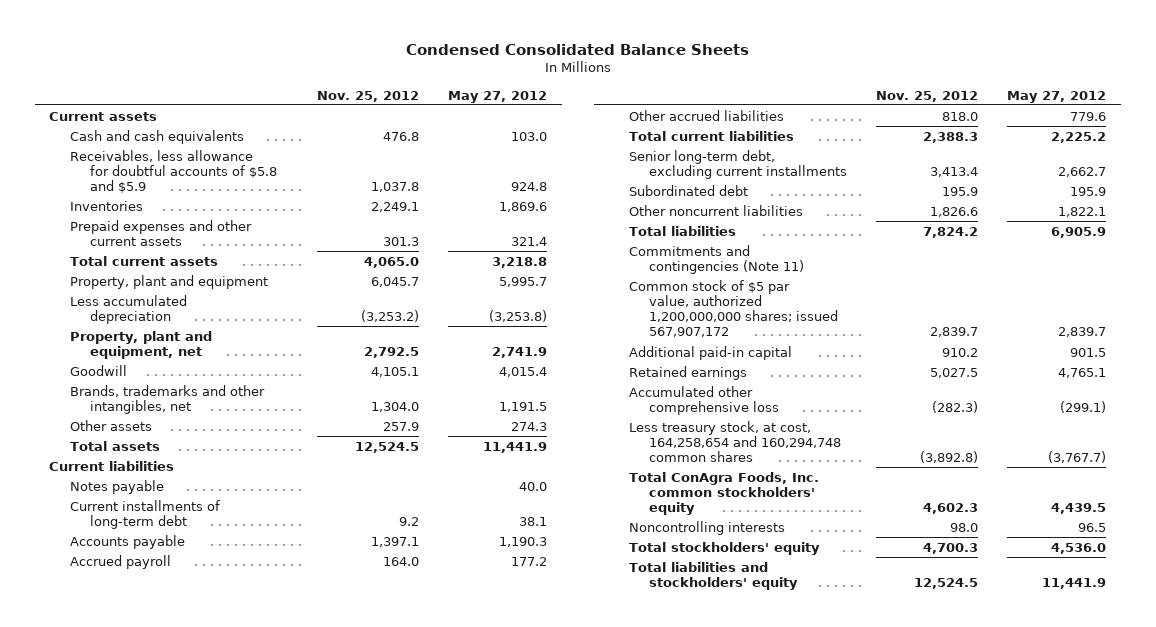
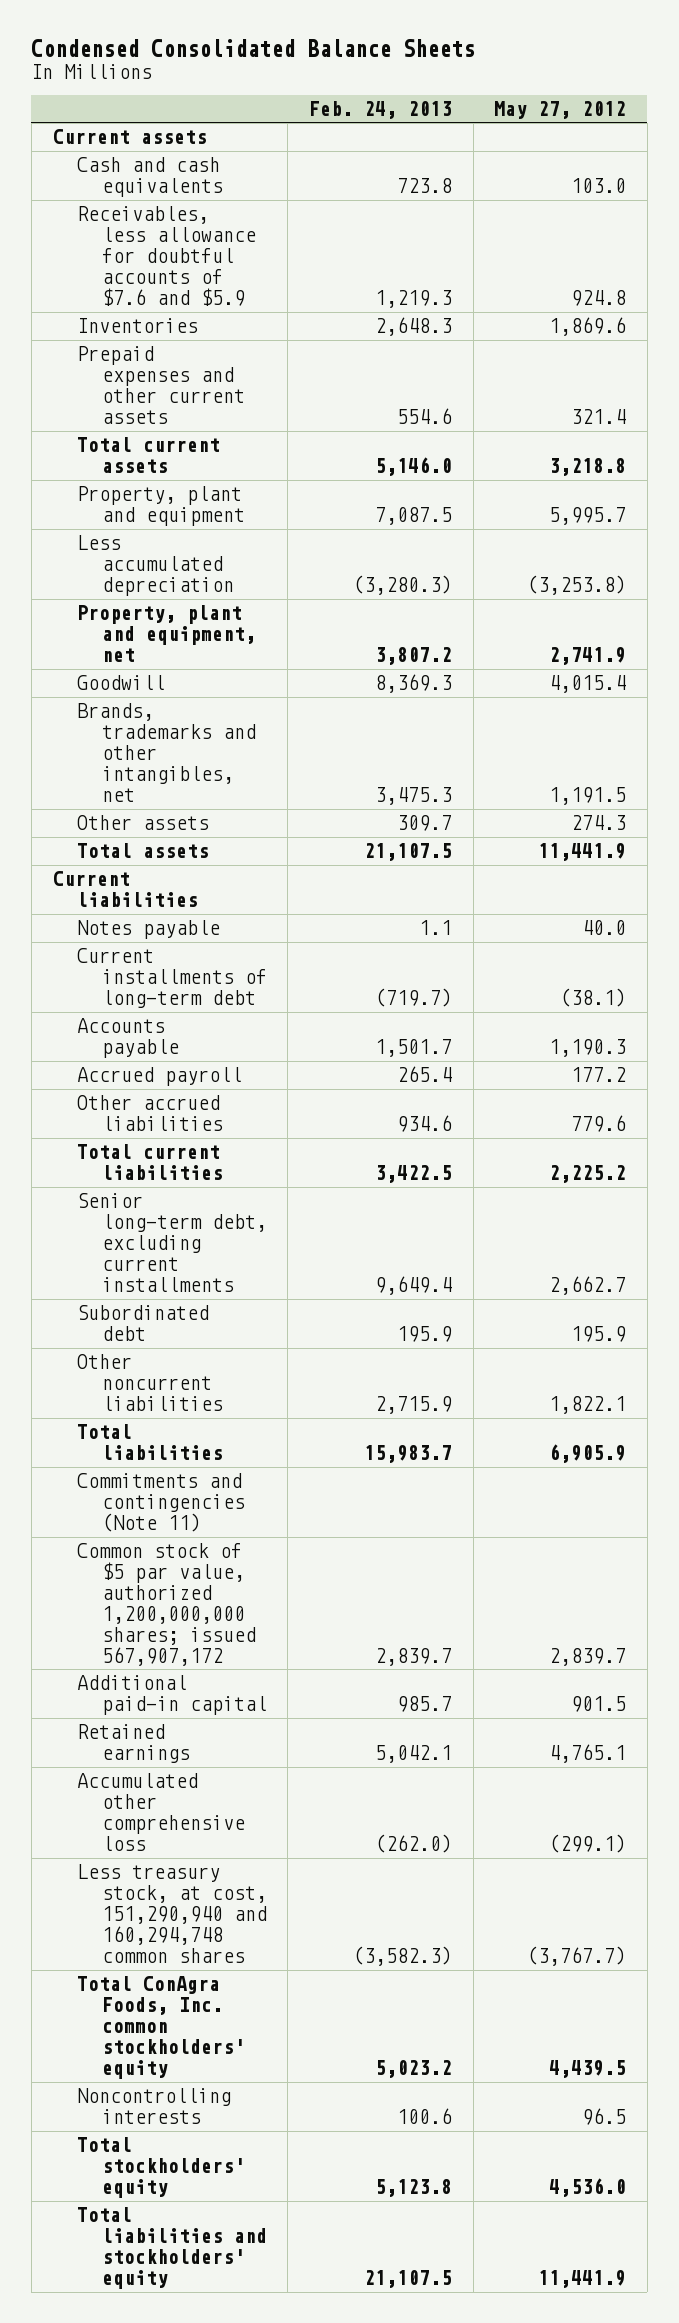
- | Nov. 25, 2012 | May 27, 2012
+ | Feb. 24, 2013 | May 27, 2012
- Receivables, less allowance for doubtful accounts of $5.8 and $5.9 | 1,037.8 | 924.8
+ Receivables, less allowance for doubtful accounts of $7.6 and $5.9 | 1,219.3 | 924.8
- Current installments of long-term debt | 9.2 | 38.1
+ Current installments of long-term debt | (719.7) | (38.1)
- Less treasury stock, at cost, 164,258,654 and 160,294,748 common shares | (3,892.8) | (3,767.7)
+ Less treasury stock, at cost, 151,290,940 and 160,294,748 common shares | (3,582.3) | (3,767.7)

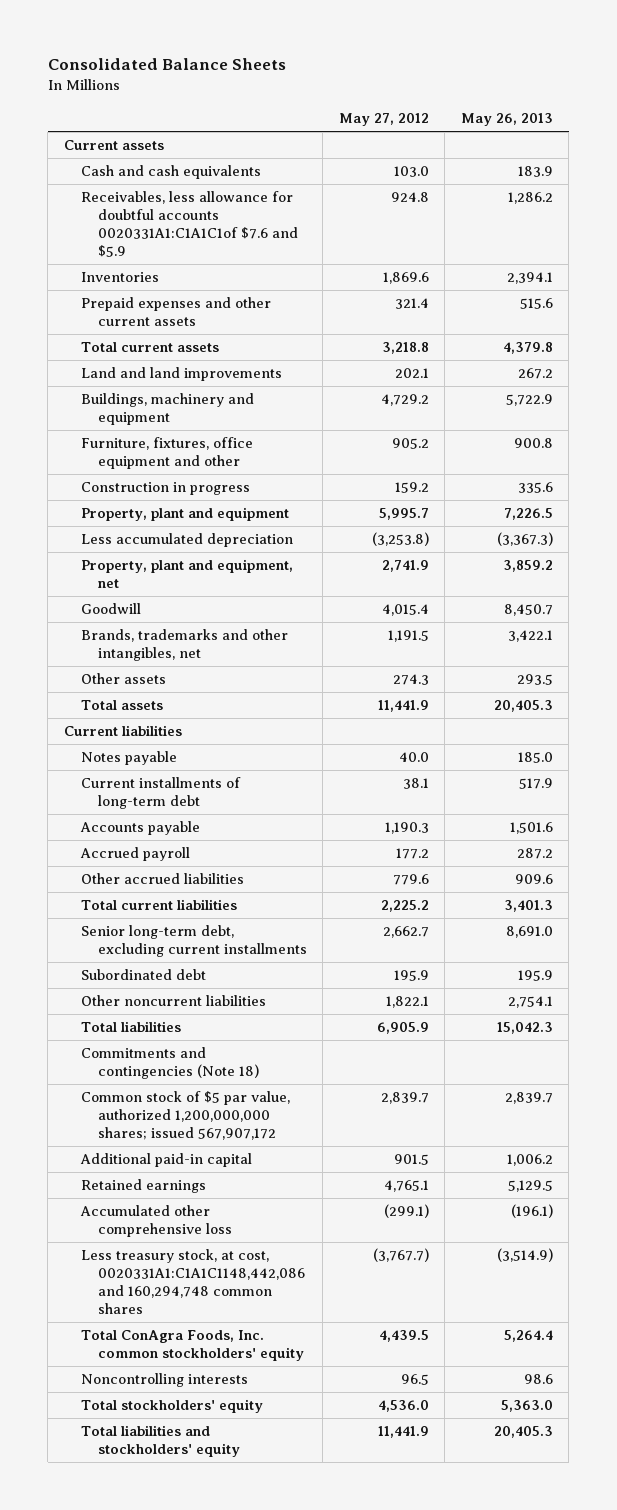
- Condensed Consolidated Balance Sheets
+ Consolidated Balance Sheets
- | Feb. 24, 2013 | May 27, 2012
+ | May 27, 2012 | May 26, 2013
- Receivables, less allowance for doubtful accounts of $7.6 and $5.9 | 1,219.3 | 924.8
+ Receivables, less allowance for doubtful accounts 0020331A1:C1A1C1of $7.6 and $5.9 | 924.8 | 1,286.2
+ Land and land improvements | 202.1 | 267.2
+ Buildings, machinery and equipment | 4,729.2 | 5,722.9
+ Furniture, fixtures, office equipment and other | 905.2 | 900.8
+ Construction in progress | 159.2 | 335.6
- Current installments of long-term debt | (719.7) | (38.1)
+ Current installments of long-term debt | 38.1 | 517.9
- Commitments and contingencies (Note 11)
+ Commitments and contingencies (Note 18)
- Less treasury stock, at cost, 151,290,940 and 160,294,748 common shares | (3,582.3) | (3,767.7)
+ Less treasury stock, at cost, 0020331A1:C1A1C1148,442,086 and 160,294,748 common shares | (3,767.7) | (3,514.9)

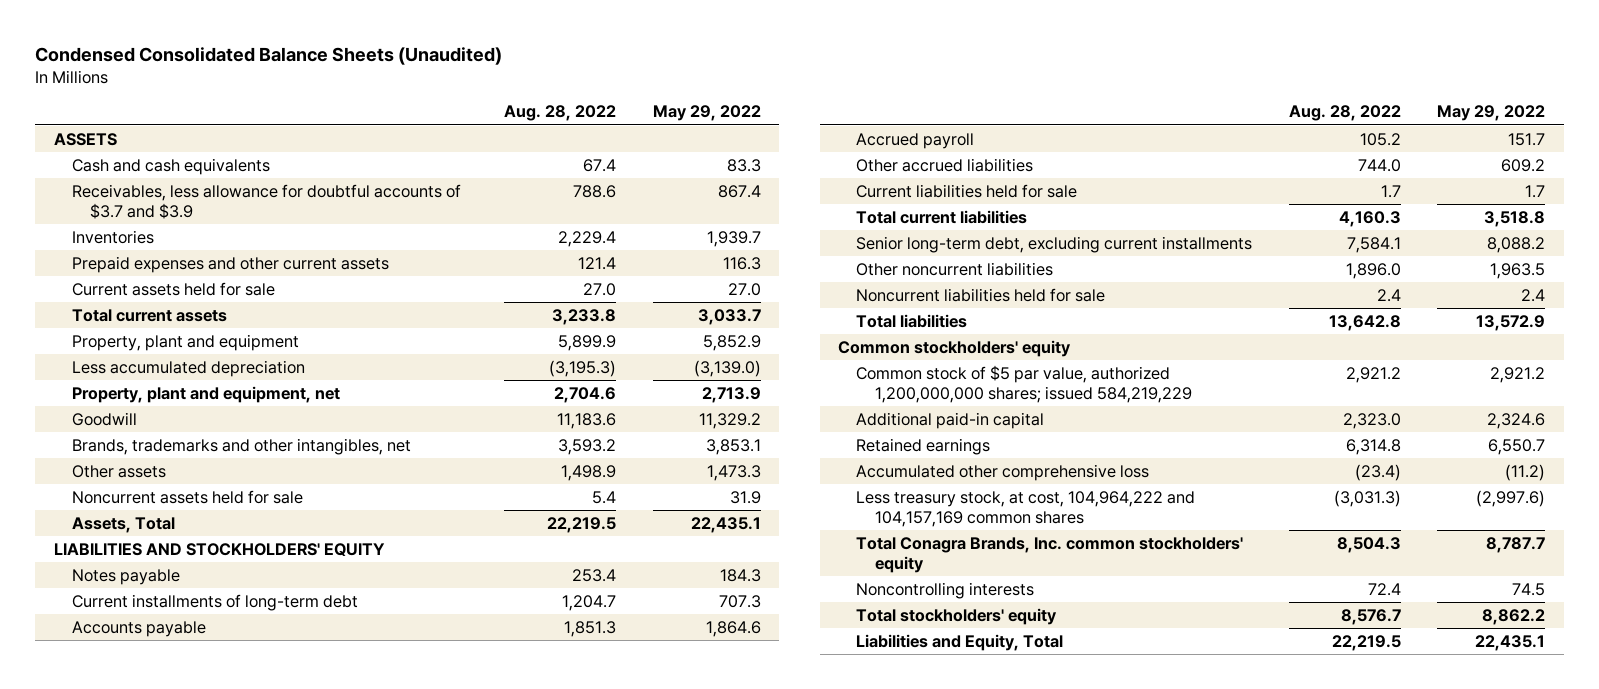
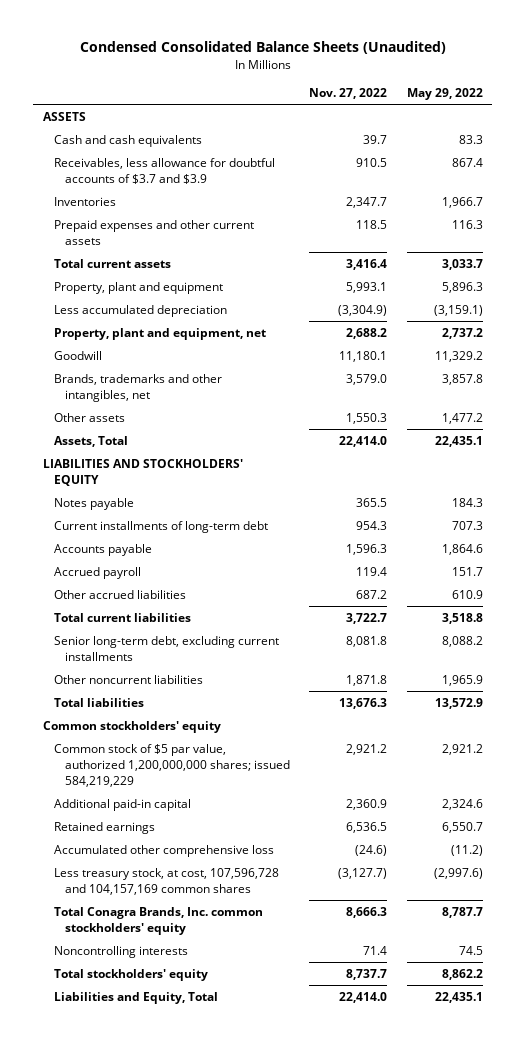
- | Aug. 28, 2022 | May 29, 2022
+ | Nov. 27, 2022 | May 29, 2022
- Inventories | 2,229.4 | 1,939.7
+ Inventories | 2,347.7 | 1,966.7
- Current assets held for sale | 27.0 | 27.0
- Property, plant and equipment | 5,899.9 | 5,852.9
- Less accumulated depreciation | (3,195.3) | (3,139.0)
- Property, plant and equipment, net | 2,704.6 | 2,713.9
+ Property, plant and equipment | 5,993.1 | 5,896.3
+ Less accumulated depreciation | (3,304.9) | (3,159.1)
+ Property, plant and equipment, net | 2,688.2 | 2,737.2
- Brands, trademarks and other intangibles, net | 3,593.2 | 3,853.1
- Other assets | 1,498.9 | 1,473.3
- Noncurrent assets held for sale | 5.4 | 31.9
+ Brands, trademarks and other intangibles, net | 3,579.0 | 3,857.8
+ Other assets | 1,550.3 | 1,477.2
- Other accrued liabilities | 744.0 | 609.2
- Current liabilities held for sale | 1.7 | 1.7
+ Other accrued liabilities | 687.2 | 610.9
- Other noncurrent liabilities | 1,896.0 | 1,963.5
- Noncurrent liabilities held for sale | 2.4 | 2.4
+ Other noncurrent liabilities | 1,871.8 | 1,965.9
- Less treasury stock, at cost, 104,964,222 and 104,157,169 common shares | (3,031.3) | (2,997.6)
+ Less treasury stock, at cost, 107,596,728 and 104,157,169 common shares | (3,127.7) | (2,997.6)

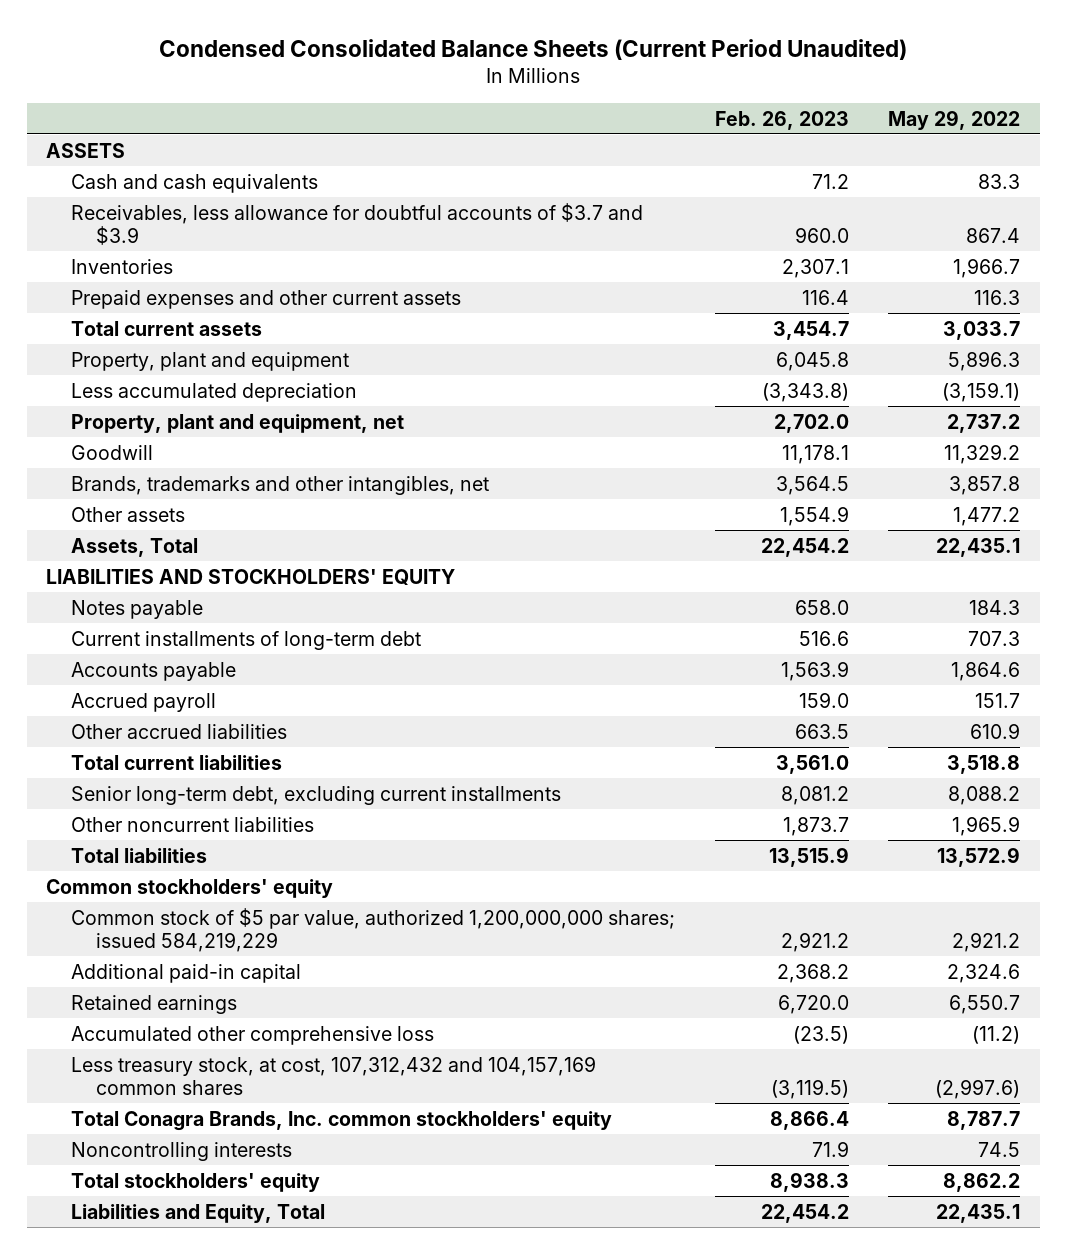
- Condensed Consolidated Balance Sheets (Unaudited)
+ Condensed Consolidated Balance Sheets (Current Period Unaudited)
- | Nov. 27, 2022 | May 29, 2022
+ | Feb. 26, 2023 | May 29, 2022
- Less treasury stock, at cost, 107,596,728 and 104,157,169 common shares | (3,127.7) | (2,997.6)
+ Less treasury stock, at cost, 107,312,432 and 104,157,169 common shares | (3,119.5) | (2,997.6)

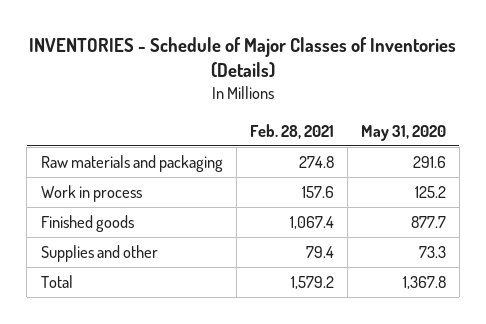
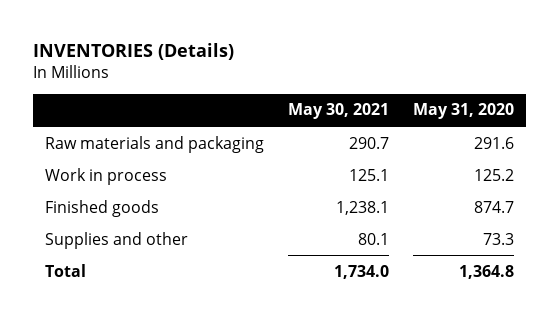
- INVENTORIES - Schedule of Major Classes of Inventories (Details)
+ INVENTORIES (Details)
- | Feb. 28, 2021 | May 31, 2020
+ | May 30, 2021 | May 31, 2020
- Finished goods | 1,067.4 | 877.7
+ Finished goods | 1,238.1 | 874.7
- Total | 1,579.2 | 1,367.8
+ Total | 1,734.0 | 1,364.8

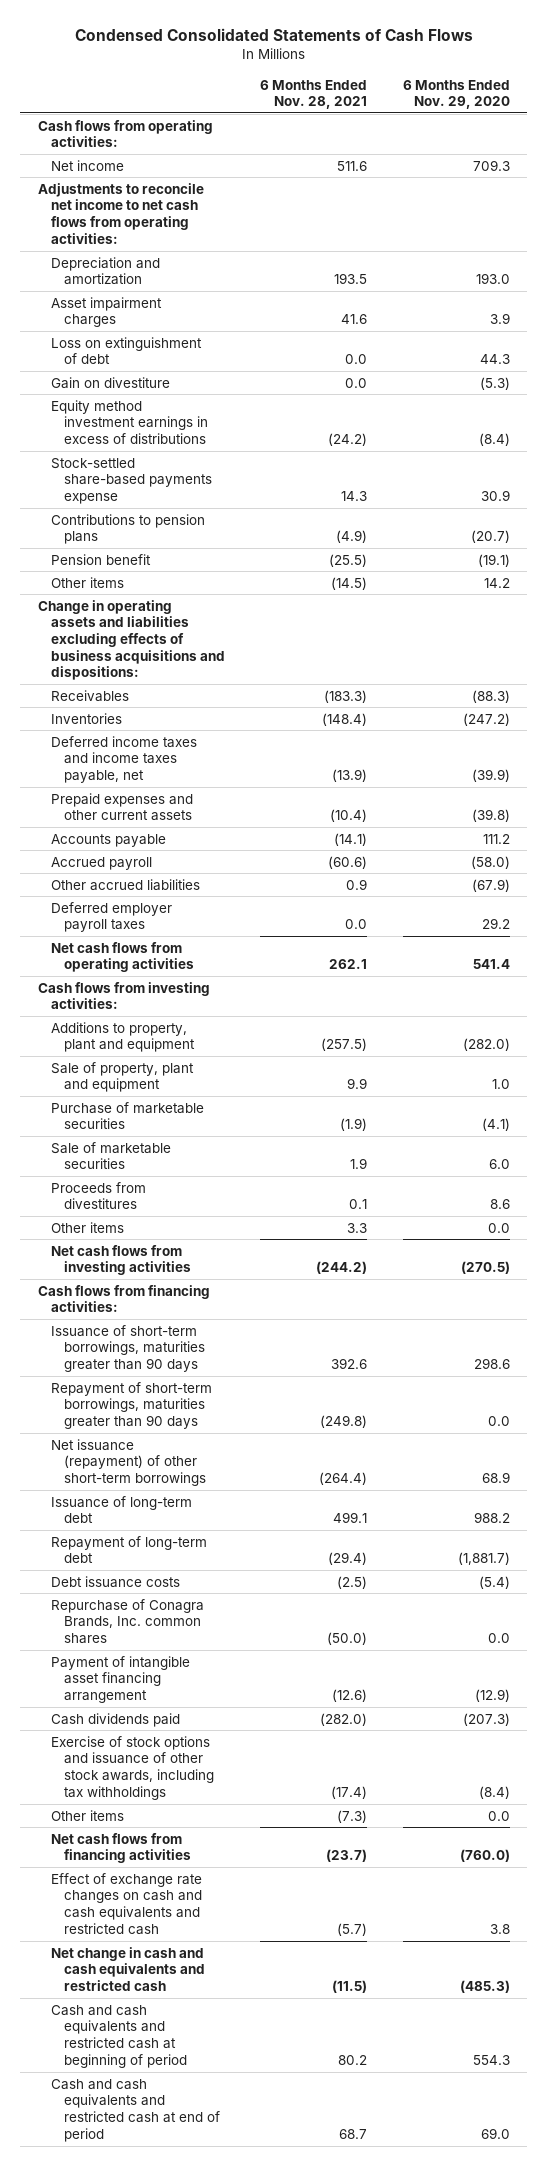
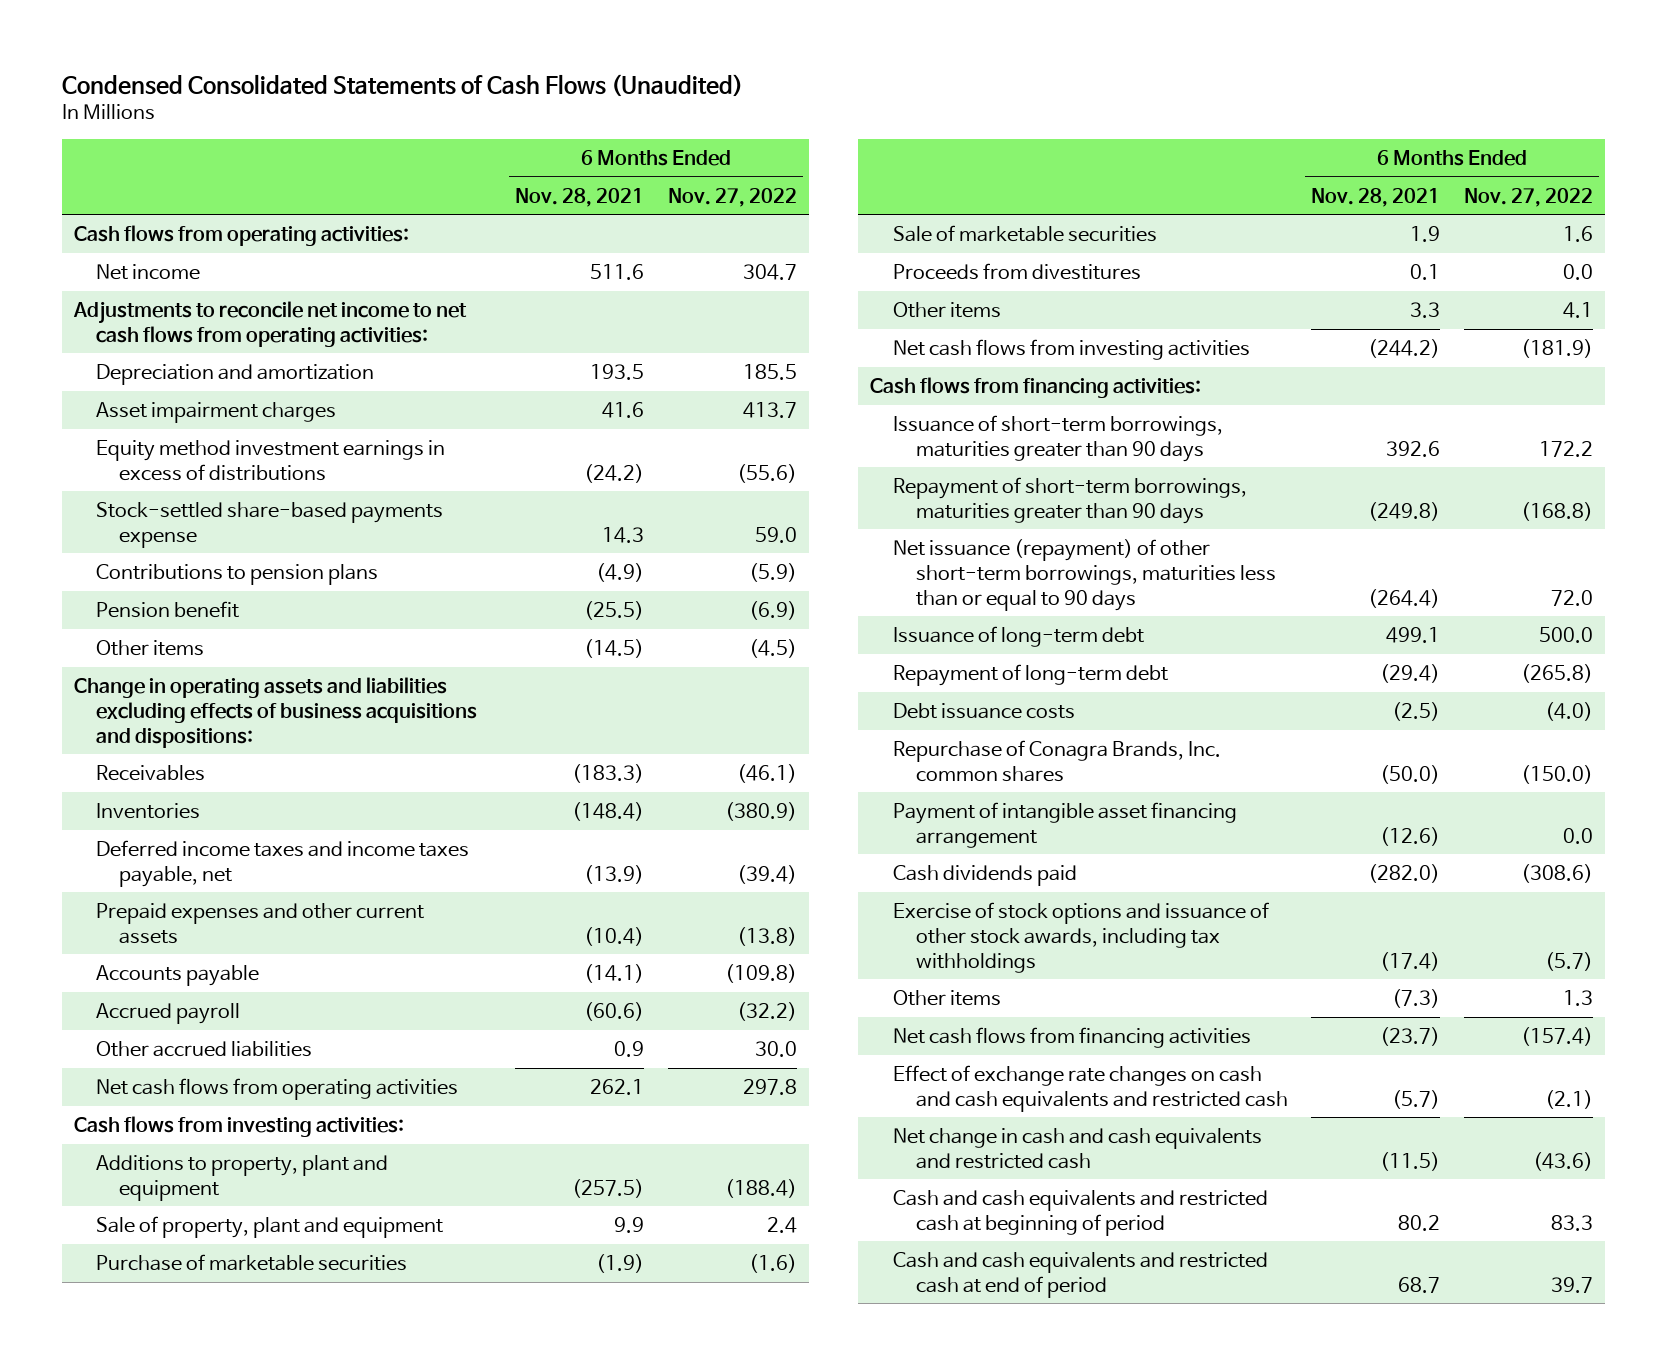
- Condensed Consolidated Statements of Cash Flows
+ Condensed Consolidated Statements of Cash Flows (Unaudited)
- | 6 Months Ended Nov. 28, 2021 | 6 Months Ended Nov. 29, 2020
+ | 6 Months Ended Nov. 28, 2021 | 6 Months Ended Nov. 27, 2022
- Loss on extinguishment of debt | 0.0 | 44.3
- Gain on divestiture | 0.0 | (5.3)
- Deferred employer payroll taxes | 0.0 | 29.2
- Net issuance (repayment) of other short-term borrowings | (264.4) | 68.9
+ Net issuance (repayment) of other short-term borrowings, maturities less than or equal to 90 days | (264.4) | 72.0

